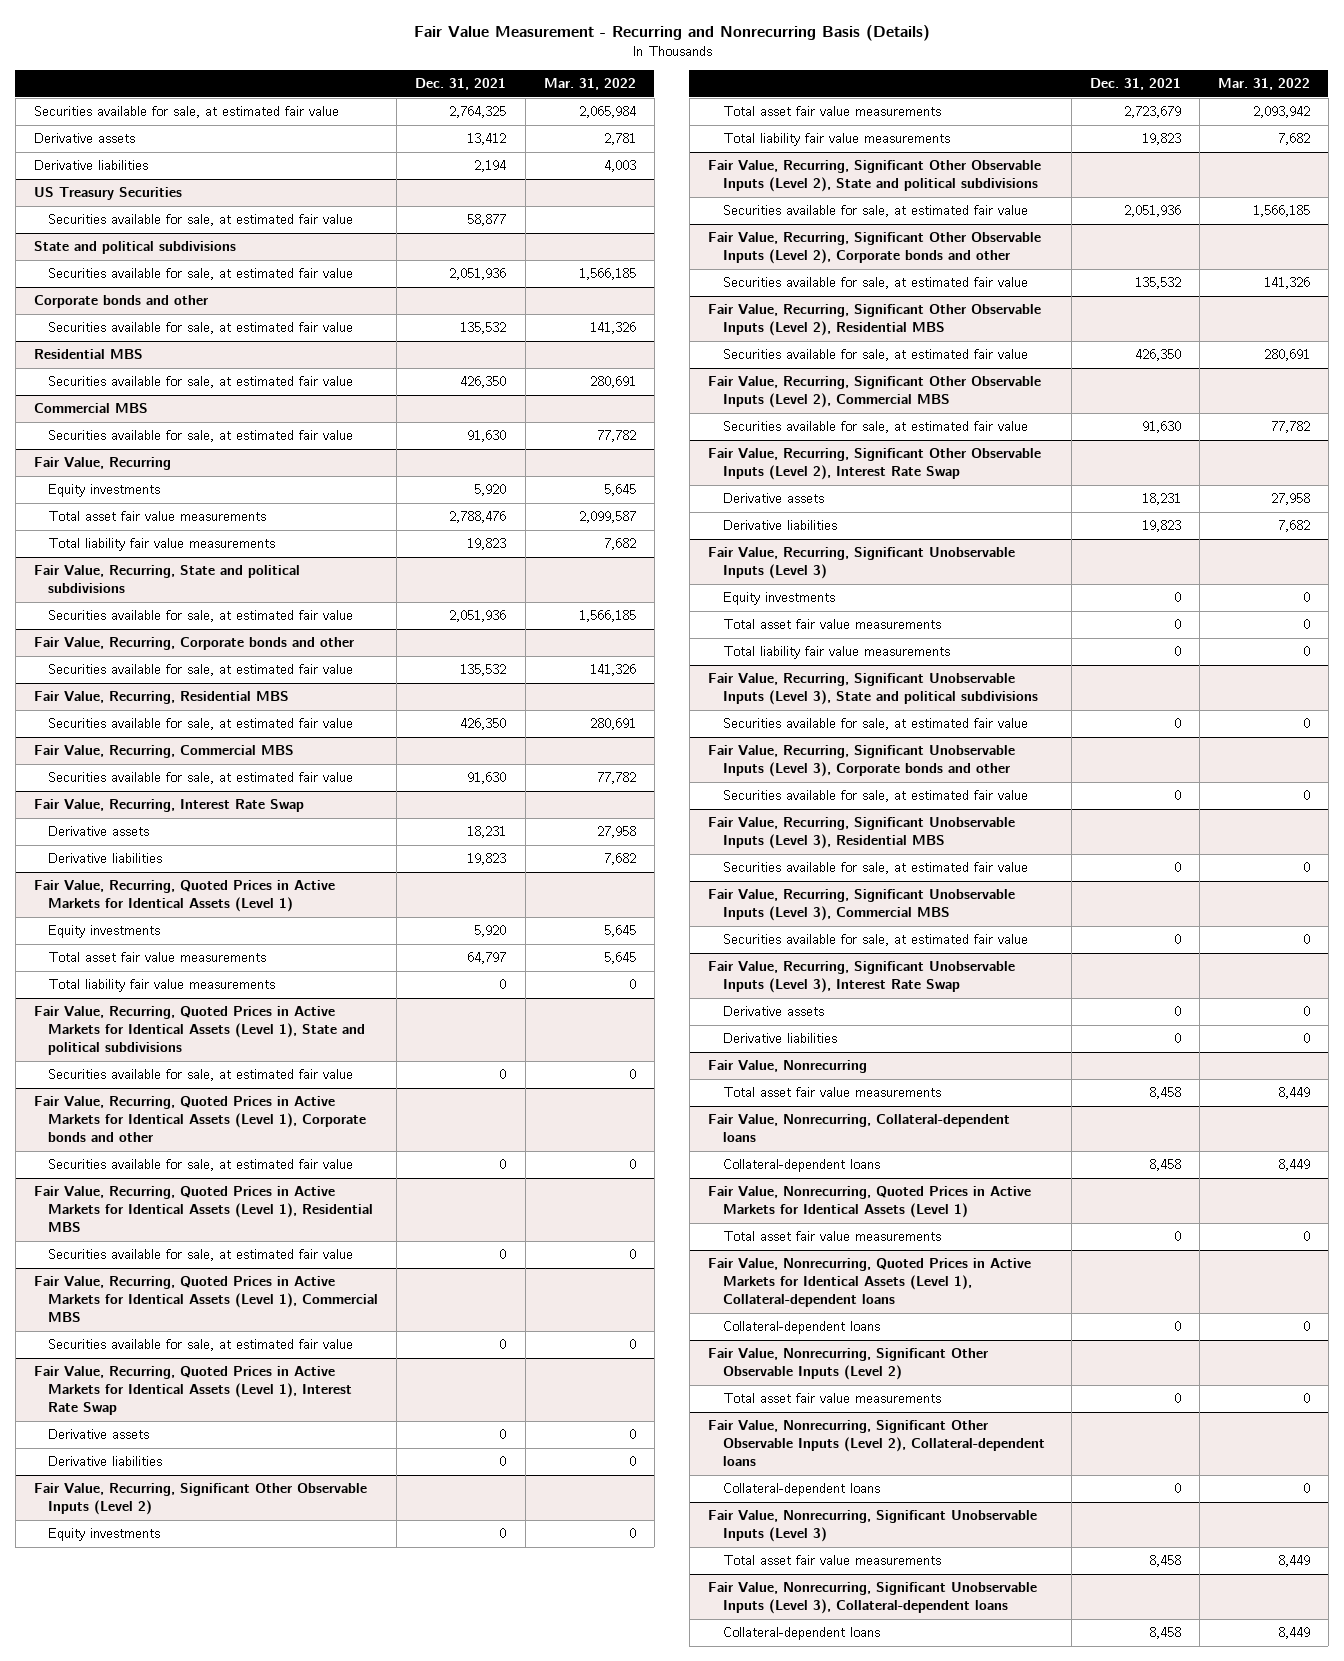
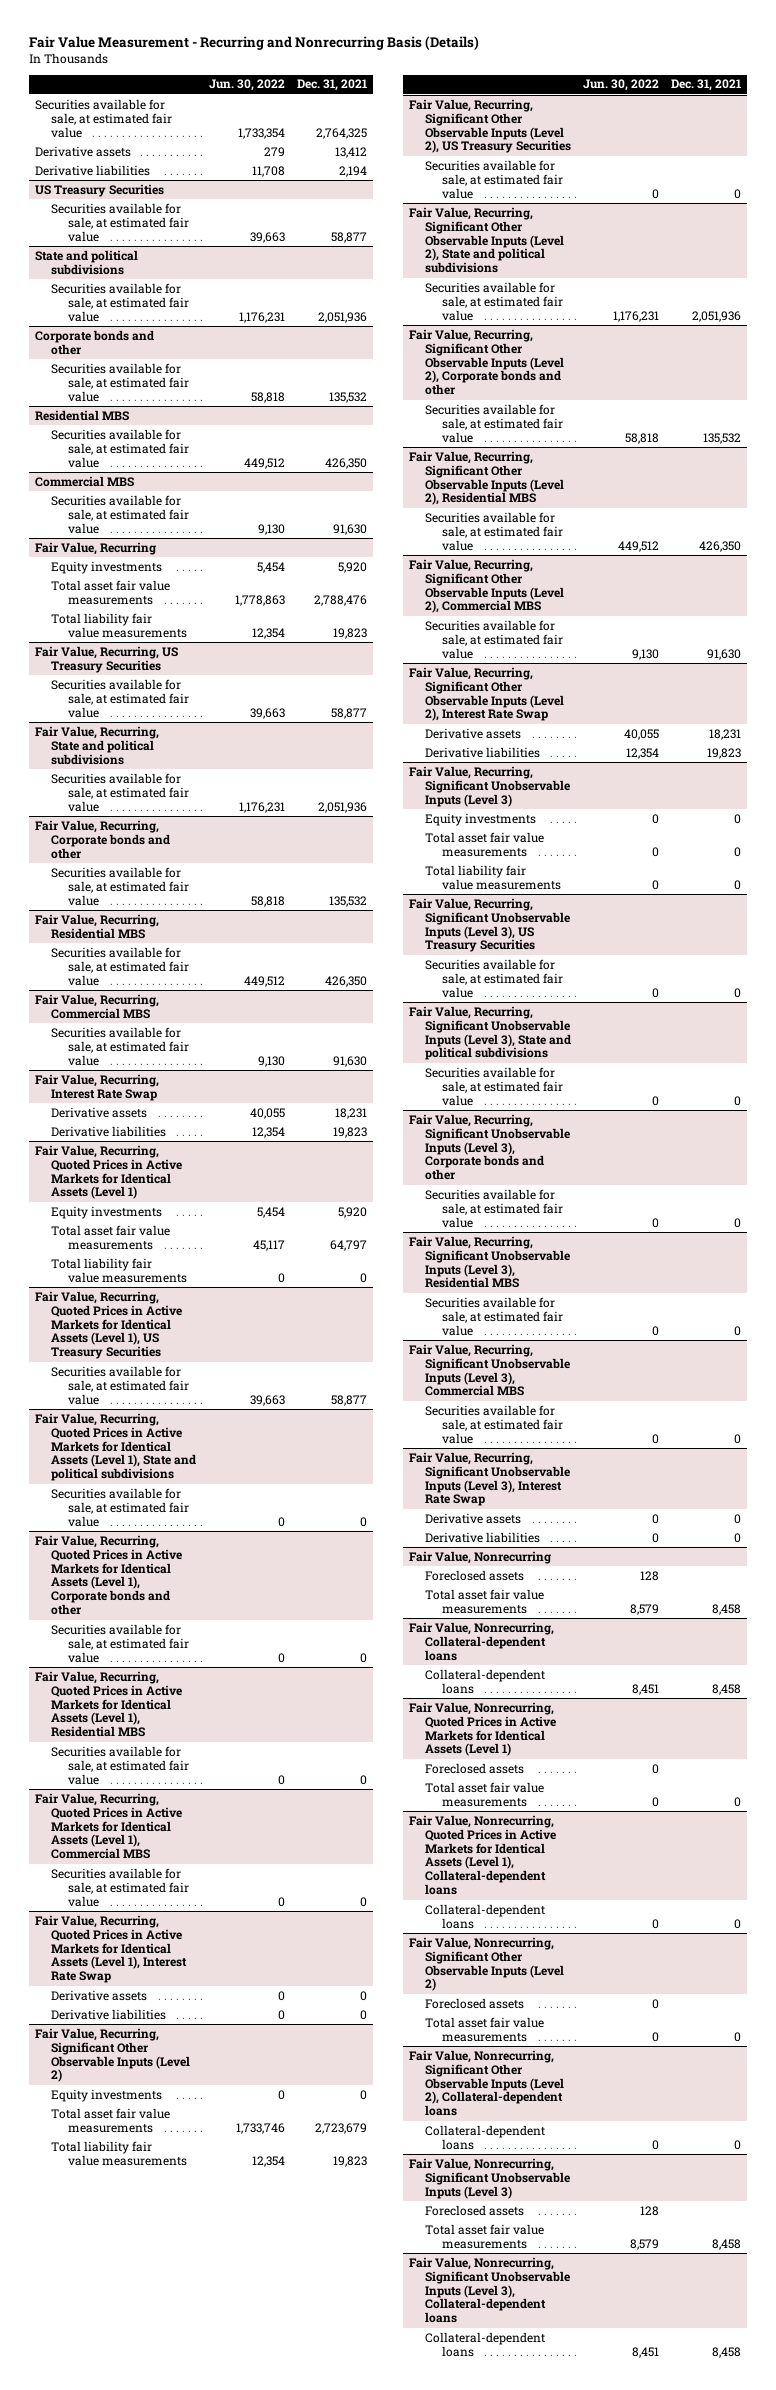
- | Dec. 31, 2021 | Mar. 31, 2022
+ | Jun. 30, 2022 | Dec. 31, 2021
+ Fair Value, Recurring, US Treasury Securities
+ Securities available for sale, at estimated fair value | 39,663 | 58,877
+ Fair Value, Recurring, Quoted Prices in Active Markets for Identical Assets (Level 1), US Treasury Securities
+ Securities available for sale, at estimated fair value | 39,663 | 58,877
+ Fair Value, Recurring, Significant Other Observable Inputs (Level 2), US Treasury Securities
+ Securities available for sale, at estimated fair value | 0 | 0
+ Fair Value, Recurring, Significant Unobservable Inputs (Level 3), US Treasury Securities
+ Securities available for sale, at estimated fair value | 0 | 0
@ Fair Value, Nonrecurring
+ Foreclosed assets | 128 |
@ Fair Value, Nonrecurring, Quoted Prices in Active Markets for Identical Assets (Level 1)
+ Foreclosed assets | 0 |
@ Fair Value, Nonrecurring, Significant Other Observable Inputs (Level 2)
+ Foreclosed assets | 0 |
@ Fair Value, Nonrecurring, Significant Unobservable Inputs (Level 3)
+ Foreclosed assets | 128 |

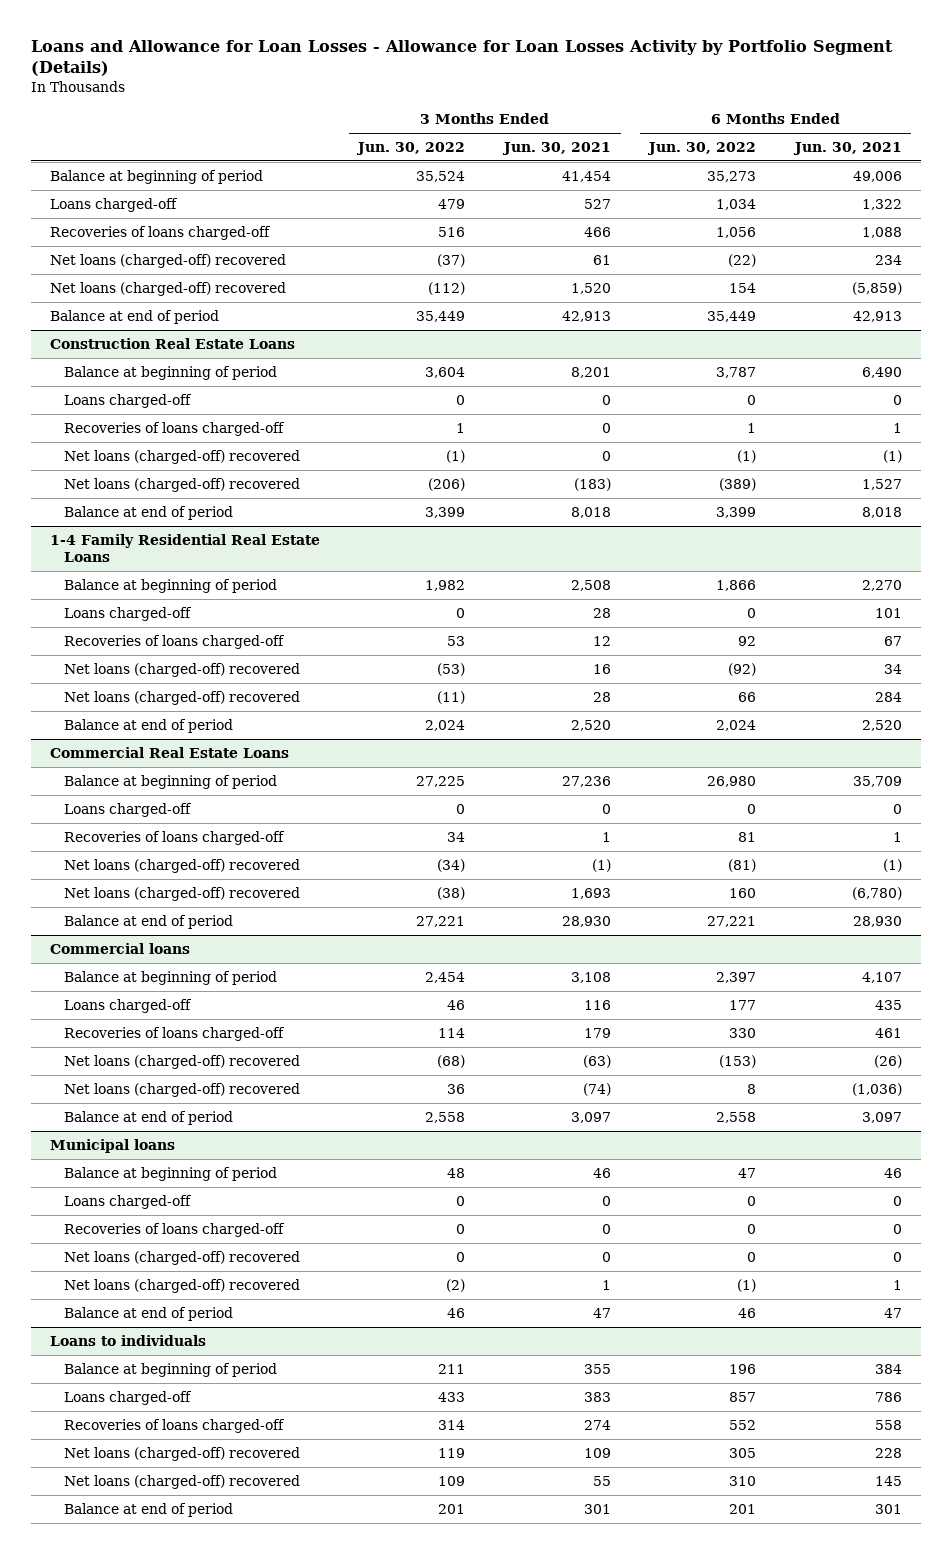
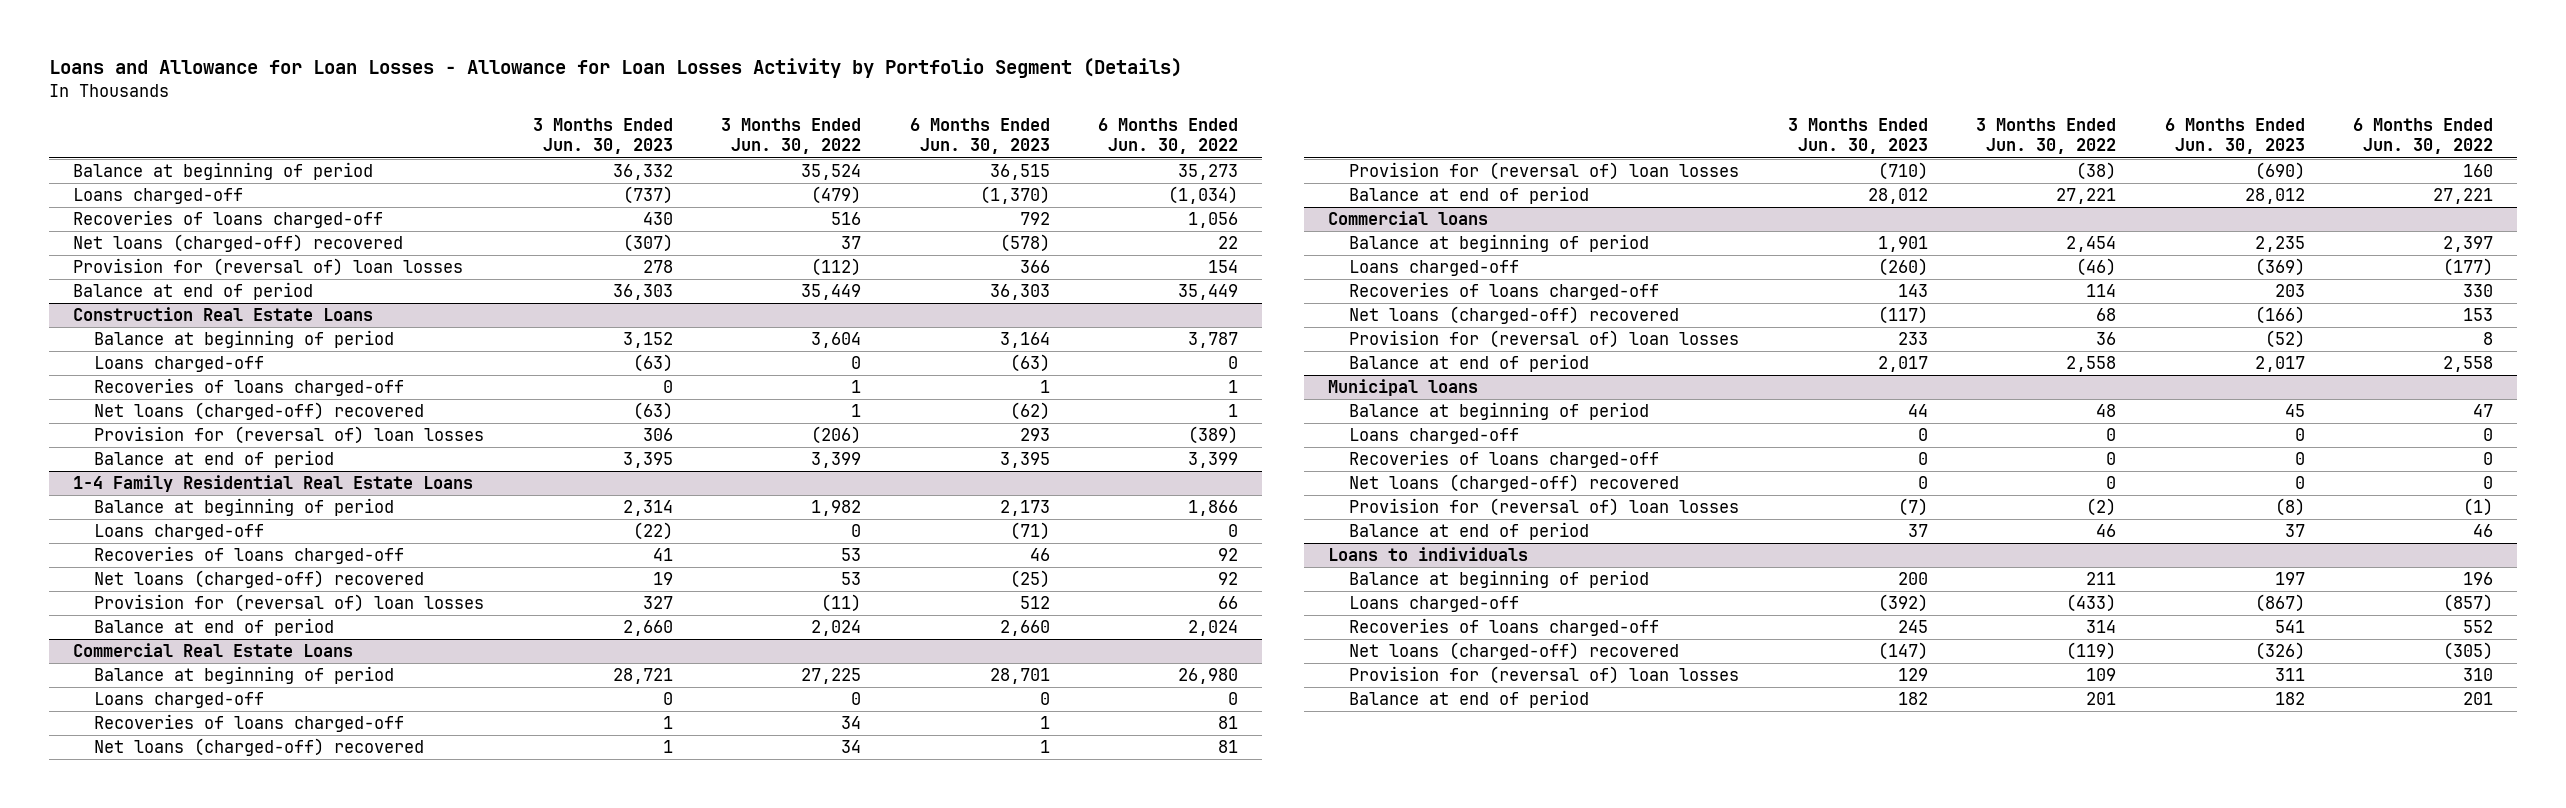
- | 3 Months Ended Jun. 30, 2022 | 3 Months Ended Jun. 30, 2021 | 6 Months Ended Jun. 30, 2022 | 6 Months Ended Jun. 30, 2021
+ | 3 Months Ended Jun. 30, 2023 | 3 Months Ended Jun. 30, 2022 | 6 Months Ended Jun. 30, 2023 | 6 Months Ended Jun. 30, 2022
- Loans charged-off | 479 | 527 | 1,034 | 1,322
+ Loans charged-off | (737) | (479) | (1,370) | (1,034)
- Net loans (charged-off) recovered | (37) | 61 | (22) | 234
- Net loans (charged-off) recovered | (112) | 1,520 | 154 | (5,859)
+ Net loans (charged-off) recovered | (307) | 37 | (578) | 22
+ Provision for (reversal of) loan losses | 278 | (112) | 366 | 154
@ Construction Real Estate Loans
- Net loans (charged-off) recovered | (1) | 0 | (1) | (1)
- Net loans (charged-off) recovered | (206) | (183) | (389) | 1,527
+ Net loans (charged-off) recovered | (63) | 1 | (62) | 1
+ Provision for (reversal of) loan losses | 306 | (206) | 293 | (389)
@ 1-4 Family Residential Real Estate Loans
- Net loans (charged-off) recovered | (53) | 16 | (92) | 34
- Net loans (charged-off) recovered | (11) | 28 | 66 | 284
+ Net loans (charged-off) recovered | 19 | 53 | (25) | 92
+ Provision for (reversal of) loan losses | 327 | (11) | 512 | 66
@ Commercial Real Estate Loans
- Net loans (charged-off) recovered | (34) | (1) | (81) | (1)
- Net loans (charged-off) recovered | (38) | 1,693 | 160 | (6,780)
+ Net loans (charged-off) recovered | 1 | 34 | 1 | 81
+ Provision for (reversal of) loan losses | (710) | (38) | (690) | 160
@ Commercial loans
- Loans charged-off | 46 | 116 | 177 | 435
+ Loans charged-off | (260) | (46) | (369) | (177)
- Net loans (charged-off) recovered | (68) | (63) | (153) | (26)
- Net loans (charged-off) recovered | 36 | (74) | 8 | (1,036)
+ Net loans (charged-off) recovered | (117) | 68 | (166) | 153
+ Provision for (reversal of) loan losses | 233 | 36 | (52) | 8
@ Municipal loans
- Net loans (charged-off) recovered | (2) | 1 | (1) | 1
+ Provision for (reversal of) loan losses | (7) | (2) | (8) | (1)
@ Loans to individuals
- Loans charged-off | 433 | 383 | 857 | 786
+ Loans charged-off | (392) | (433) | (867) | (857)
- Net loans (charged-off) recovered | 119 | 109 | 305 | 228
- Net loans (charged-off) recovered | 109 | 55 | 310 | 145
+ Net loans (charged-off) recovered | (147) | (119) | (326) | (305)
+ Provision for (reversal of) loan losses | 129 | 109 | 311 | 310

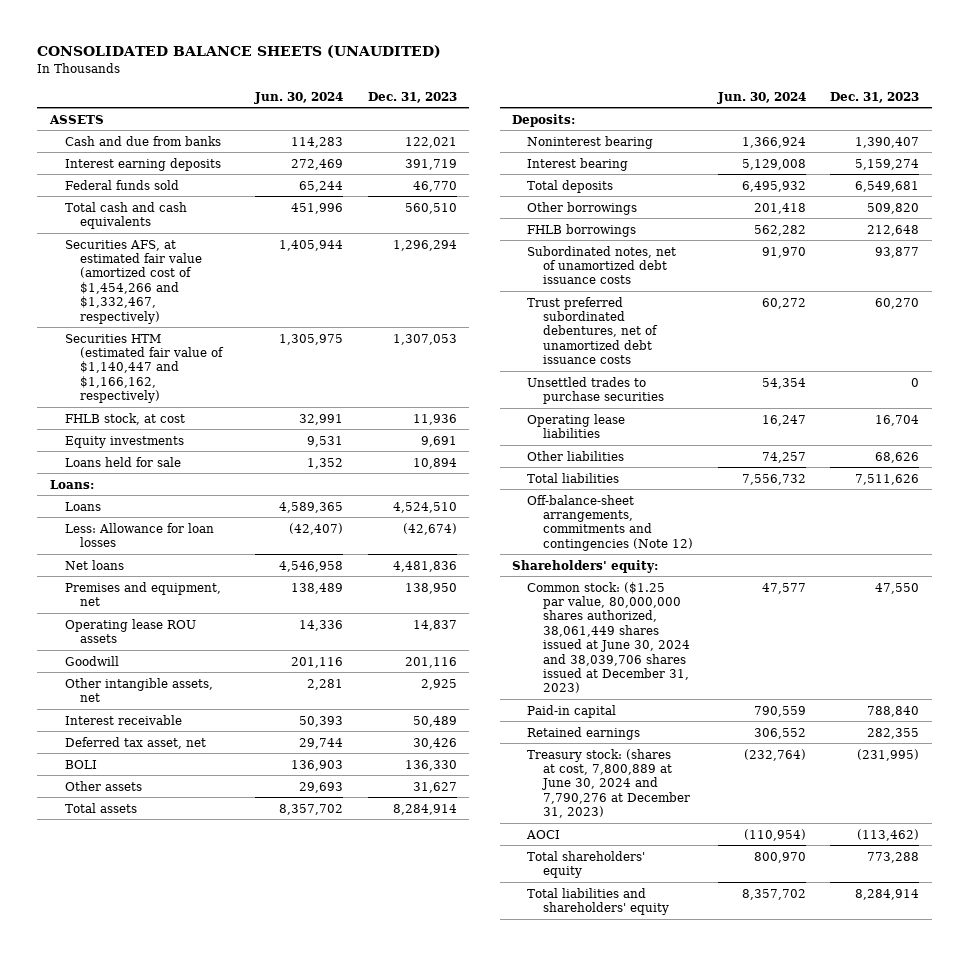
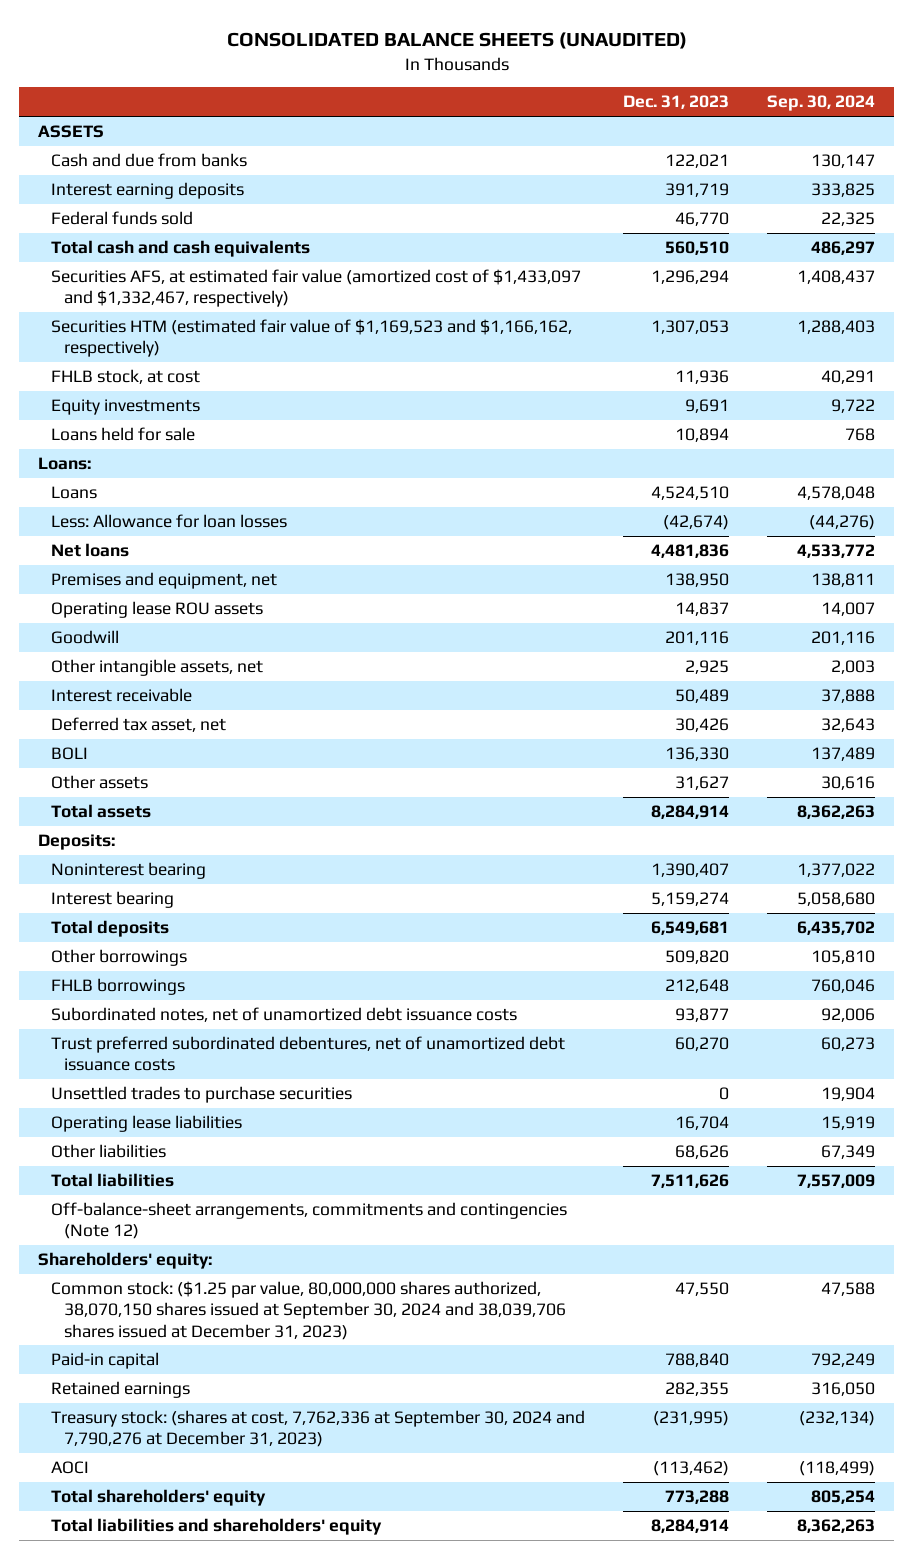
- | Jun. 30, 2024 | Dec. 31, 2023
+ | Dec. 31, 2023 | Sep. 30, 2024
- Securities AFS, at estimated fair value (amortized cost of $1,454,266 and $1,332,467, respectively) | 1,405,944 | 1,296,294
- Securities HTM (estimated fair value of $1,140,447 and $1,166,162, respectively) | 1,305,975 | 1,307,053
+ Securities AFS, at estimated fair value (amortized cost of $1,433,097 and $1,332,467, respectively) | 1,296,294 | 1,408,437
+ Securities HTM (estimated fair value of $1,169,523 and $1,166,162, respectively) | 1,307,053 | 1,288,403
- Common stock: ($1.25 par value, 80,000,000 shares authorized, 38,061,449 shares issued at June 30, 2024 and 38,039,706 shares issued at December 31, 2023) | 47,577 | 47,550
+ Common stock: ($1.25 par value, 80,000,000 shares authorized, 38,070,150 shares issued at September 30, 2024 and 38,039,706 shares issued at December 31, 2023) | 47,550 | 47,588
- Treasury stock: (shares at cost, 7,800,889 at June 30, 2024 and 7,790,276 at December 31, 2023) | (232,764) | (231,995)
+ Treasury stock: (shares at cost, 7,762,336 at September 30, 2024 and 7,790,276 at December 31, 2023) | (231,995) | (232,134)

